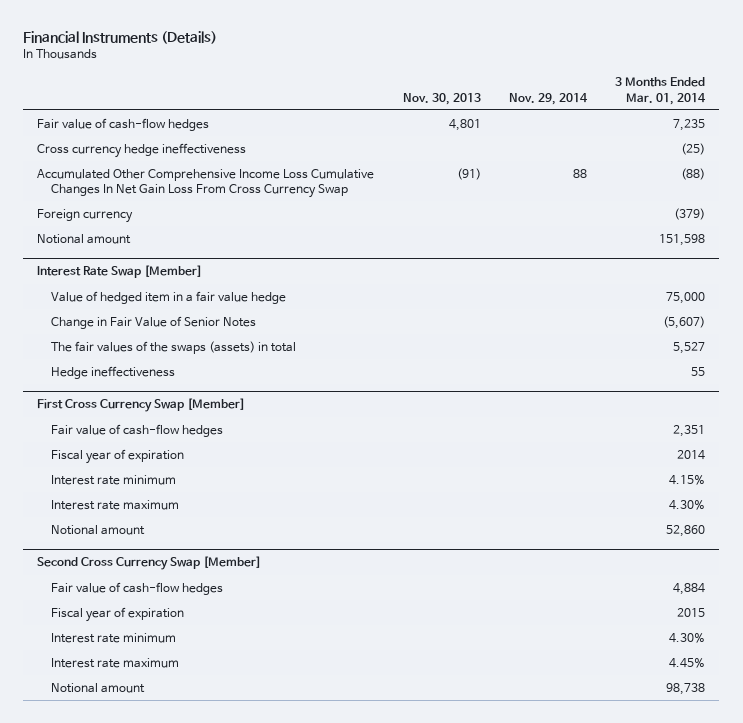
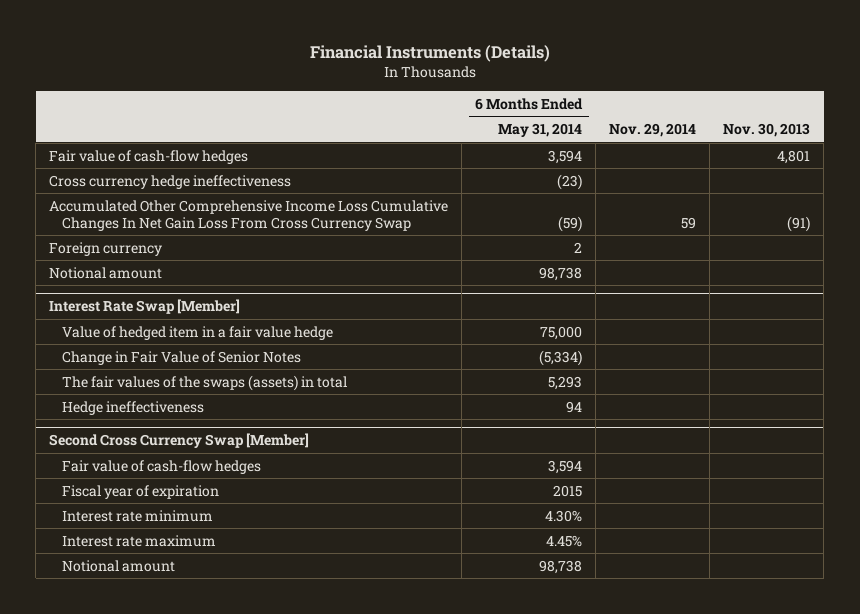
- | Nov. 30, 2013 | Nov. 29, 2014 | 3 Months Ended Mar. 01, 2014
+ | 6 Months Ended May 31, 2014 | Nov. 29, 2014 | Nov. 30, 2013
- Accumulated Other Comprehensive Income Loss Cumulative Changes In Net Gain Loss From Cross Currency Swap | (91) | 88 | (88)
+ Accumulated Other Comprehensive Income Loss Cumulative Changes In Net Gain Loss From Cross Currency Swap | (59) | 59 | (91)
- First Cross Currency Swap [Member]
- Fair value of cash-flow hedges | | | 2,351
- Fiscal year of expiration | | | 2014
- Interest rate minimum | | | 4.15%
- Interest rate maximum | | | 4.30%
- Notional amount | | | 52,860

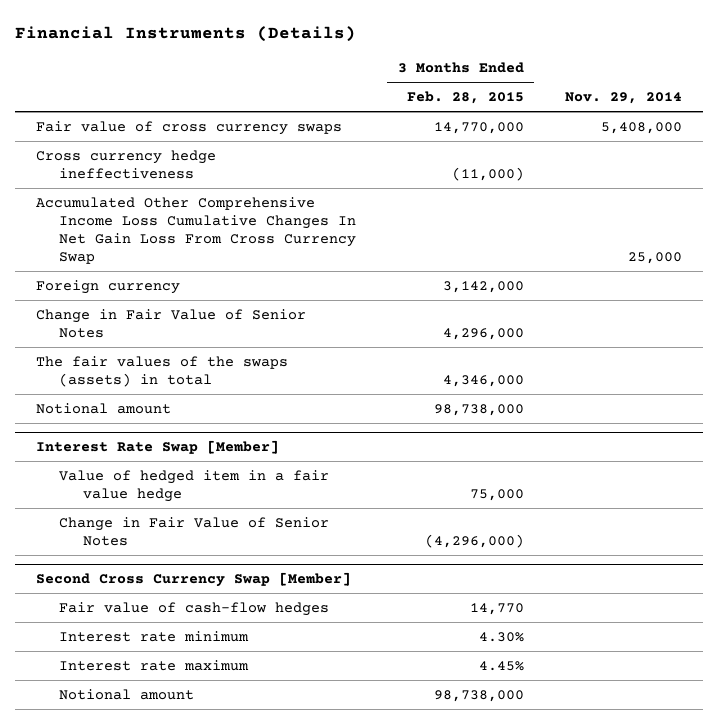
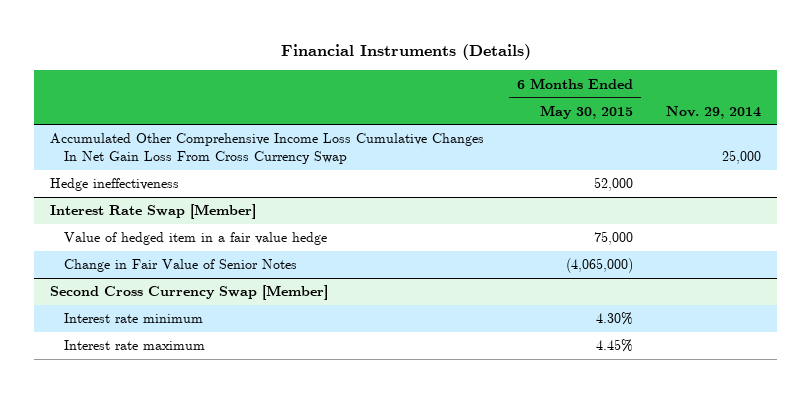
- | 3 Months Ended Feb. 28, 2015 | Nov. 29, 2014
+ | 6 Months Ended May 30, 2015 | Nov. 29, 2014
- Fair value of cross currency swaps | 14,770,000 | 5,408,000
- Cross currency hedge ineffectiveness | (11,000) |
- Foreign currency | 3,142,000 |
- Change in Fair Value of Senior Notes | 4,296,000 |
- The fair values of the swaps (assets) in total | 4,346,000 |
- Notional amount | 98,738,000 |
+ Hedge ineffectiveness | 52,000 |
@ Second Cross Currency Swap [Member]
- Fair value of cash-flow hedges | 14,770 |
- Notional amount | 98,738,000 |

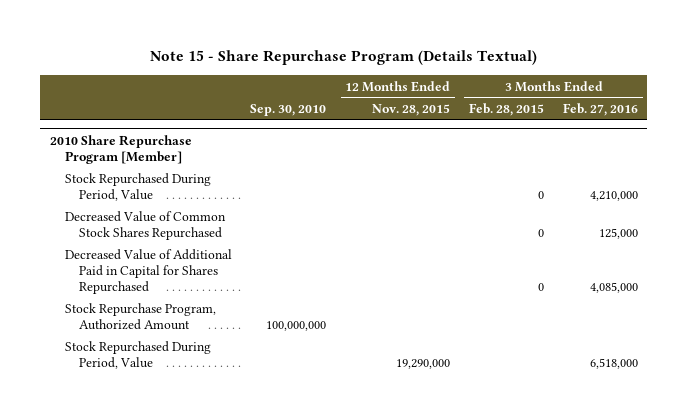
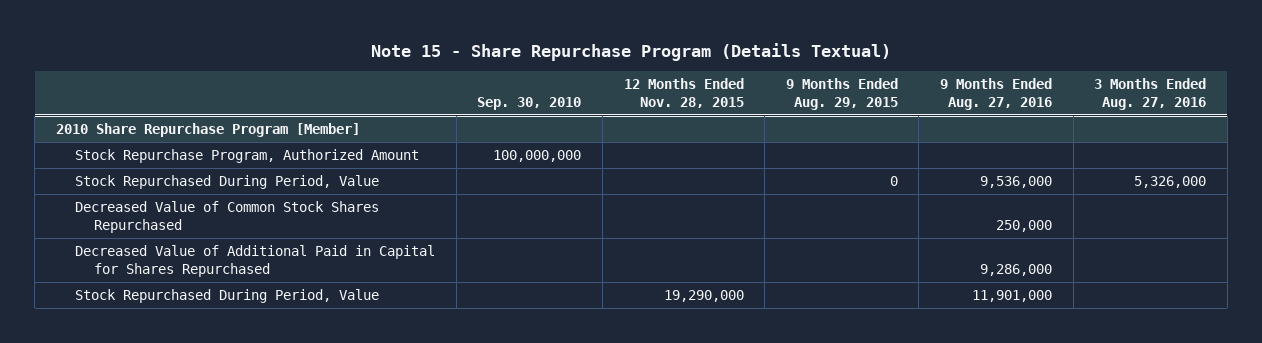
- | Sep. 30, 2010 | 12 Months Ended Nov. 28, 2015 | 3 Months Ended Feb. 28, 2015 | 3 Months Ended Feb. 27, 2016
+ | Sep. 30, 2010 | 12 Months Ended Nov. 28, 2015 | 9 Months Ended Aug. 29, 2015 | 9 Months Ended Aug. 27, 2016 | 3 Months Ended Aug. 27, 2016
@ 2010 Share Repurchase Program [Member]
moved up: Stock Repurchase Program, Authorized Amount | 100,000,000 | | | |

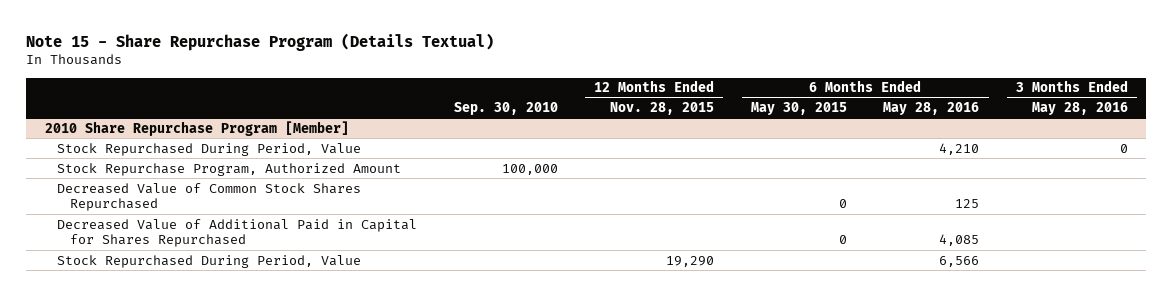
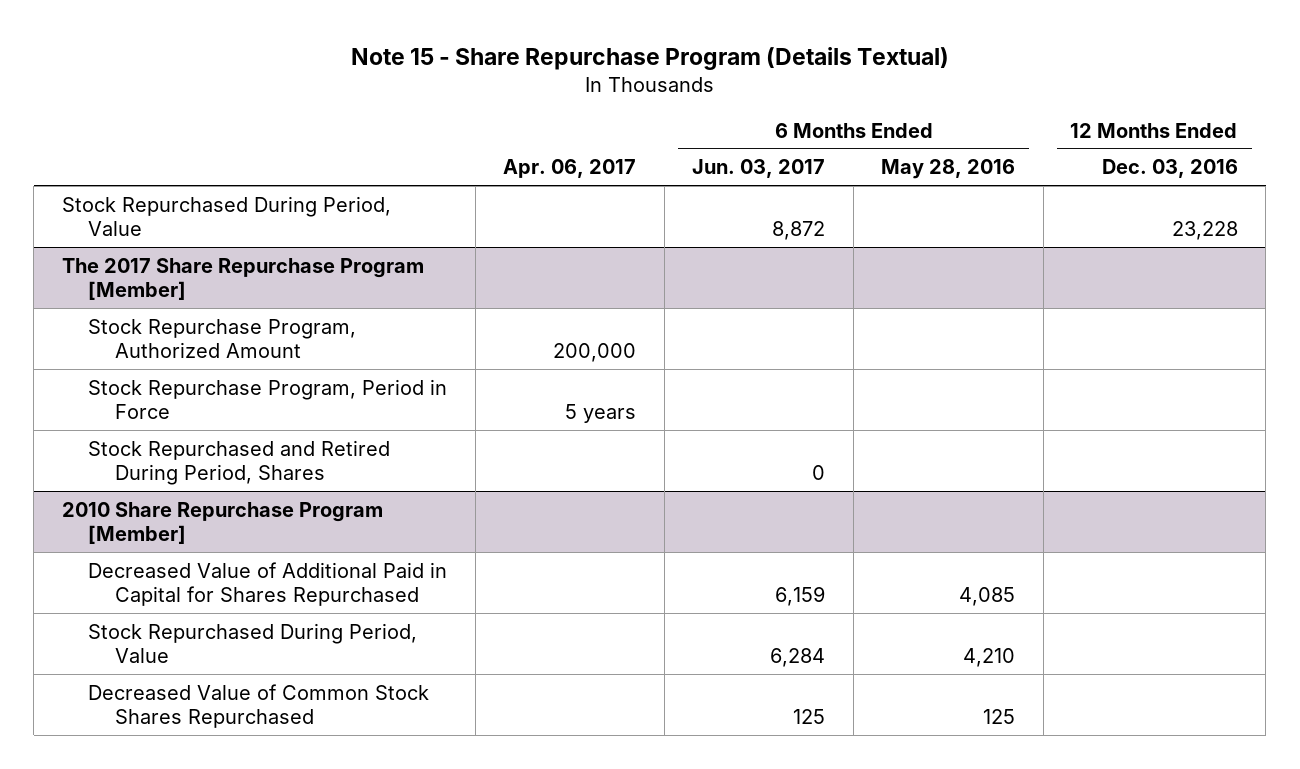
- | Sep. 30, 2010 | 12 Months Ended Nov. 28, 2015 | 6 Months Ended May 30, 2015 | 6 Months Ended May 28, 2016 | 3 Months Ended May 28, 2016
+ | Apr. 06, 2017 | 6 Months Ended Jun. 03, 2017 | 6 Months Ended May 28, 2016 | 12 Months Ended Dec. 03, 2016
+ Stock Repurchased During Period, Value | | 8,872 | | 23,228
+ The 2017 Share Repurchase Program [Member]
+ Stock Repurchase Program, Authorized Amount | 200,000 | | |
+ Stock Repurchase Program, Period in Force | 5 years | | |
+ Stock Repurchased and Retired During Period, Shares | | 0 | |
@ 2010 Share Repurchase Program [Member]
moved up: Decreased Value of Additional Paid in Capital for Shares Repurchased | | 6,159 | 4,085 |
- Stock Repurchase Program, Authorized Amount | 100,000 | | | |
- Stock Repurchased During Period, Value | | 19,290 | | 6,566 |

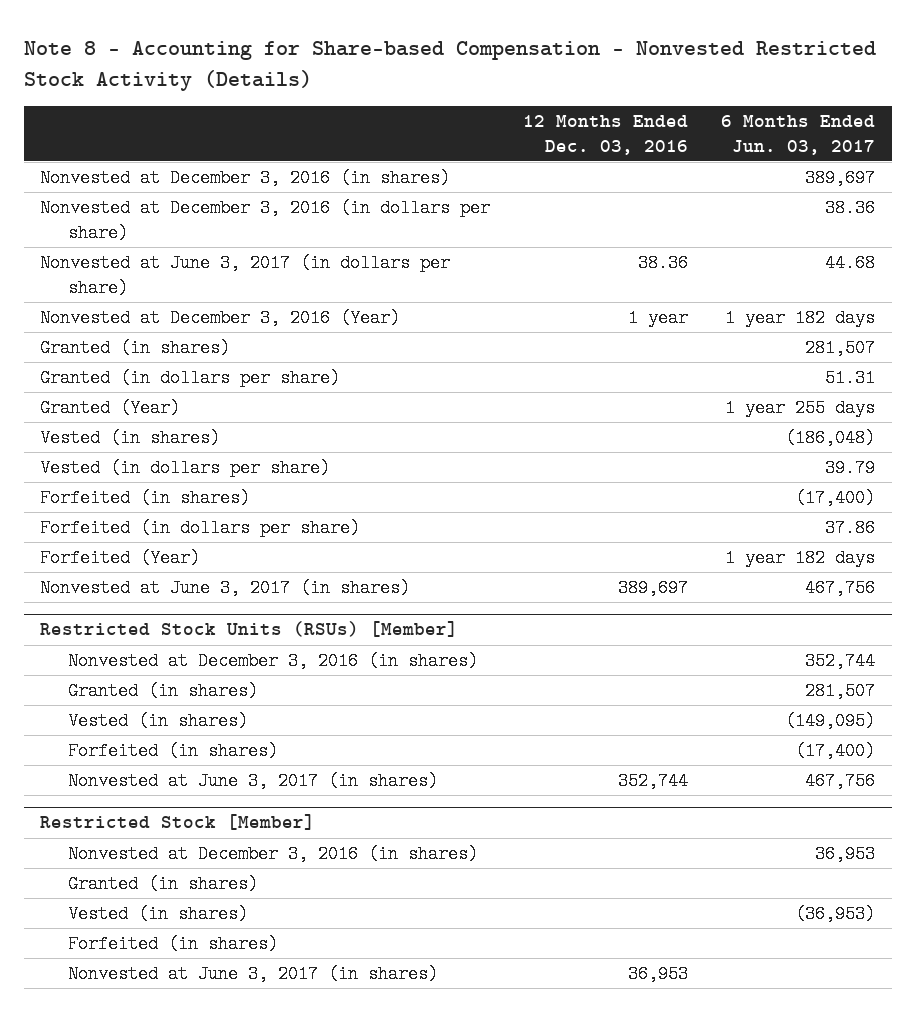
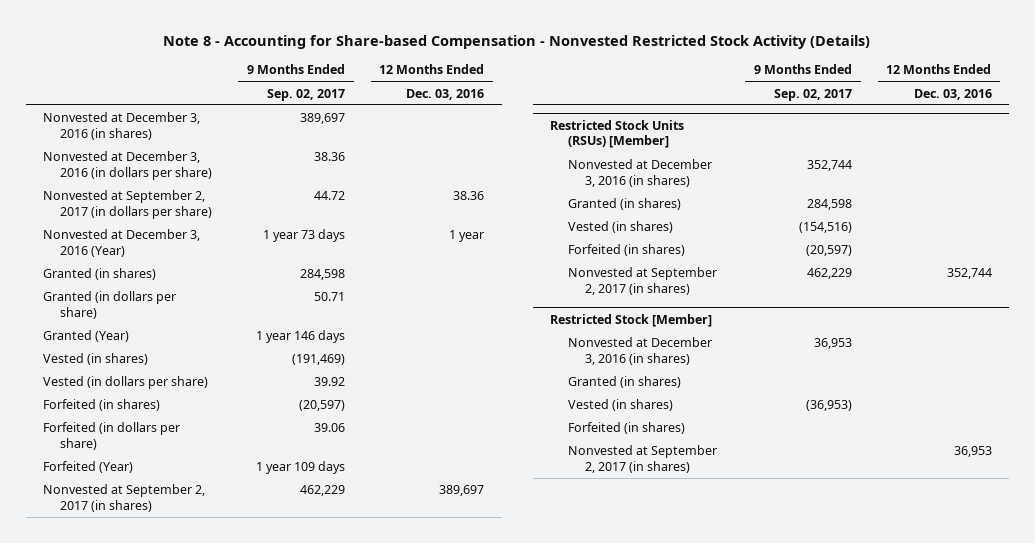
- | 12 Months Ended Dec. 03, 2016 | 6 Months Ended Jun. 03, 2017
+ | 9 Months Ended Sep. 02, 2017 | 12 Months Ended Dec. 03, 2016
- Nonvested at June 3, 2017 (in dollars per share) | 38.36 | 44.68
+ Nonvested at September 2, 2017 (in dollars per share) | 44.72 | 38.36
- Nonvested at June 3, 2017 (in shares) | 389,697 | 467,756
+ Nonvested at September 2, 2017 (in shares) | 462,229 | 389,697
@ Restricted Stock Units (RSUs) [Member]
- Nonvested at June 3, 2017 (in shares) | 352,744 | 467,756
+ Nonvested at September 2, 2017 (in shares) | 462,229 | 352,744
@ Restricted Stock [Member]
- Nonvested at June 3, 2017 (in shares) | 36,953 |
+ Nonvested at September 2, 2017 (in shares) | | 36,953

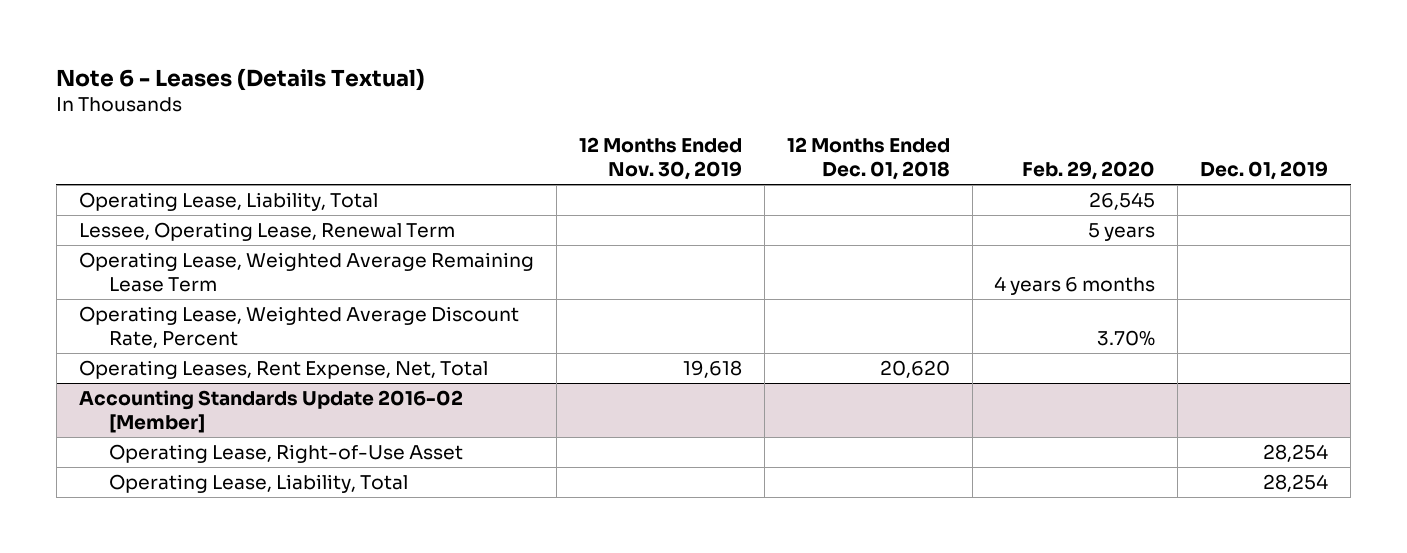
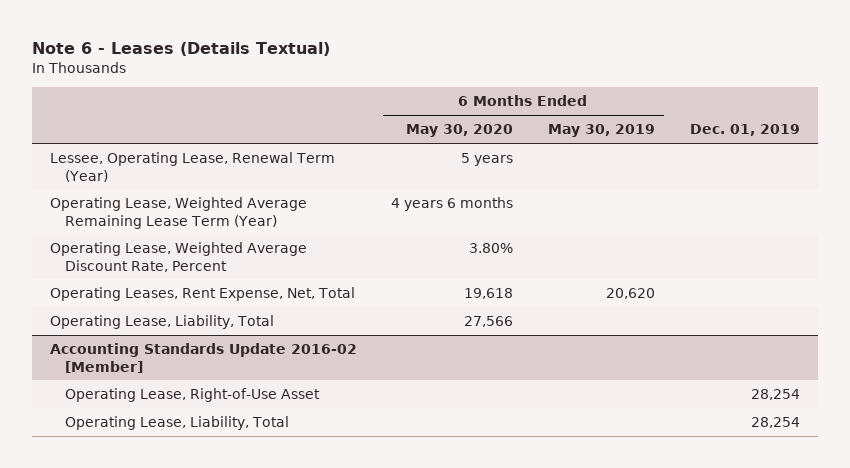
- | 12 Months Ended Nov. 30, 2019 | 12 Months Ended Dec. 01, 2018 | Feb. 29, 2020 | Dec. 01, 2019
+ | 6 Months Ended May 30, 2020 | 6 Months Ended May 30, 2019 | Dec. 01, 2019
- Lessee, Operating Lease, Renewal Term | | | 5 years |
- Operating Lease, Weighted Average Remaining Lease Term | | | 4 years 6 months |
+ Lessee, Operating Lease, Renewal Term (Year) | 5 years | |
+ Operating Lease, Weighted Average Remaining Lease Term (Year) | 4 years 6 months | |
moved down: Operating Lease, Liability, Total | 27,566 | |

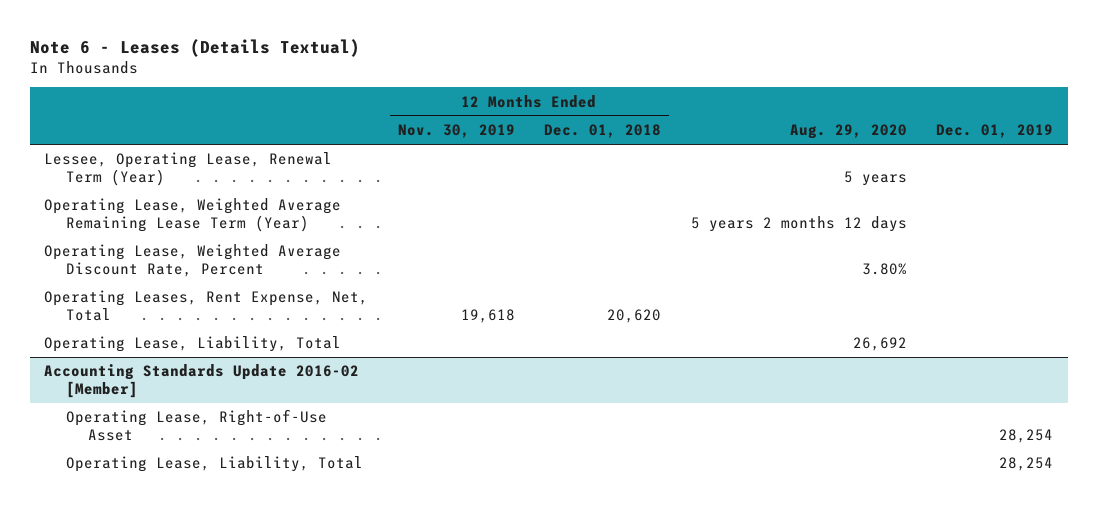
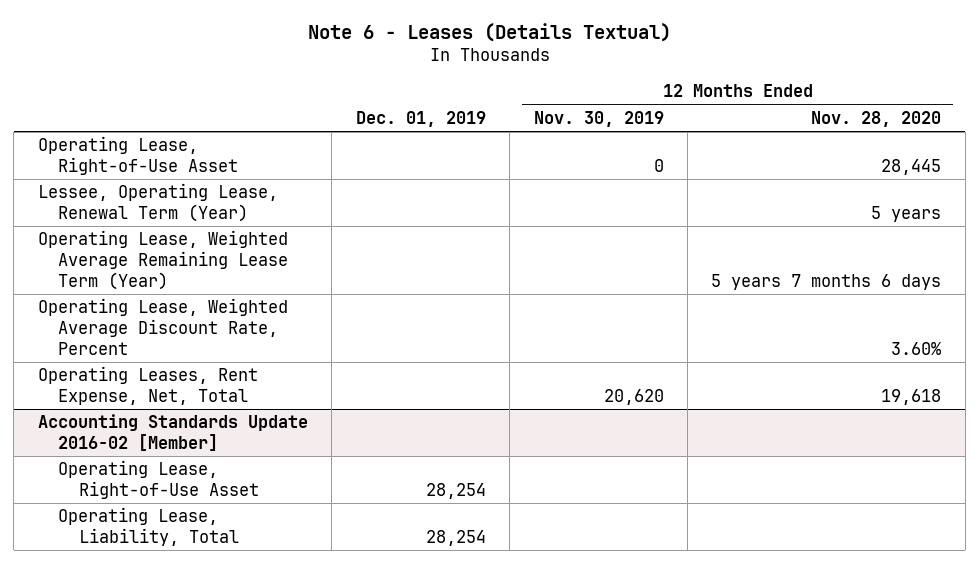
- | 12 Months Ended Nov. 30, 2019 | 12 Months Ended Dec. 01, 2018 | Aug. 29, 2020 | Dec. 01, 2019
+ | Dec. 01, 2019 | 12 Months Ended Nov. 30, 2019 | 12 Months Ended Nov. 28, 2020
+ Operating Lease, Right-of-Use Asset | | 0 | 28,445
- Operating Leases, Rent Expense, Net, Total | 19,618 | 20,620 | |
- Operating Lease, Liability, Total | | | 26,692 |
+ Operating Leases, Rent Expense, Net, Total | | 20,620 | 19,618

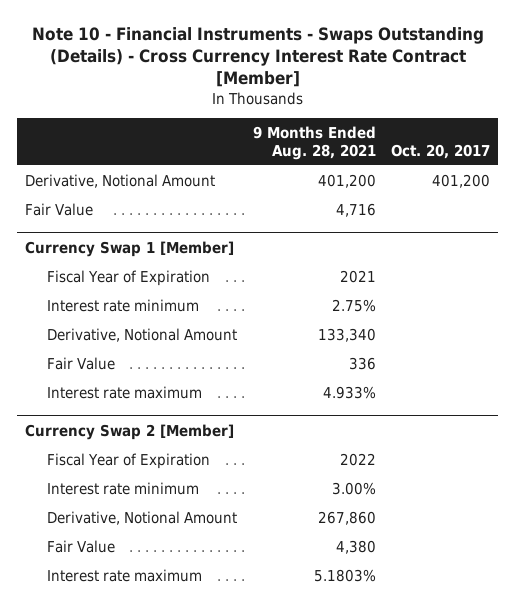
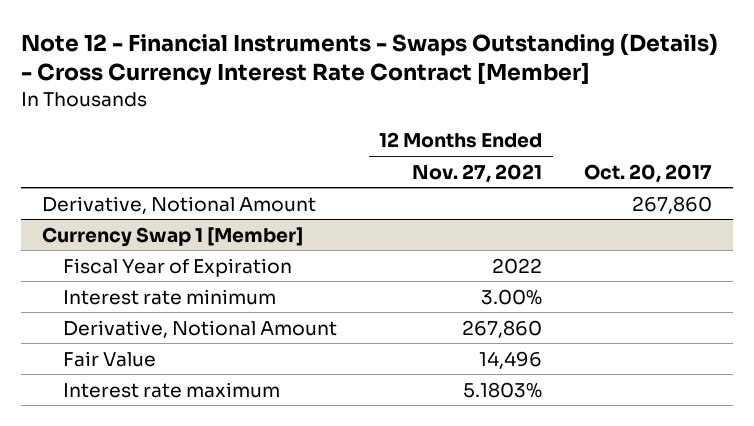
- Note 10 - Financial Instruments - Swaps Outstanding (Details) - Cross Currency Interest Rate Contract [Member]
+ Note 12 - Financial Instruments - Swaps Outstanding (Details) - Cross Currency Interest Rate Contract [Member]
- | 9 Months Ended Aug. 28, 2021 | Oct. 20, 2017
+ | 12 Months Ended Nov. 27, 2021 | Oct. 20, 2017
- Derivative, Notional Amount | 401,200 | 401,200
- Fair Value | 4,716 |
+ Derivative, Notional Amount | | 267,860
- Currency Swap 2 [Member]
- Fiscal Year of Expiration | 2022 |
- Interest rate minimum | 3.00% |
- Derivative, Notional Amount | 267,860 |
- Fair Value | 4,380 |
- Interest rate maximum | 5.1803% |

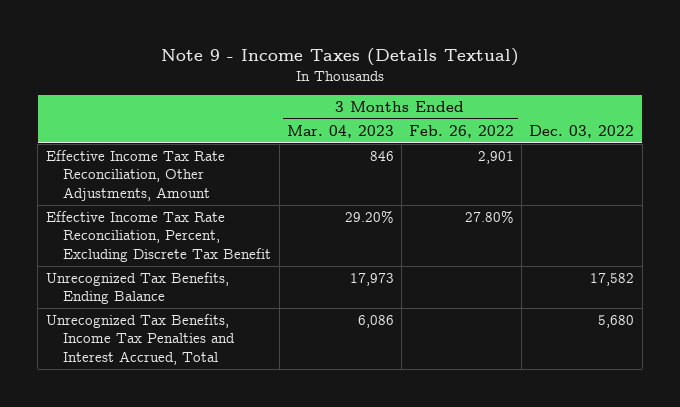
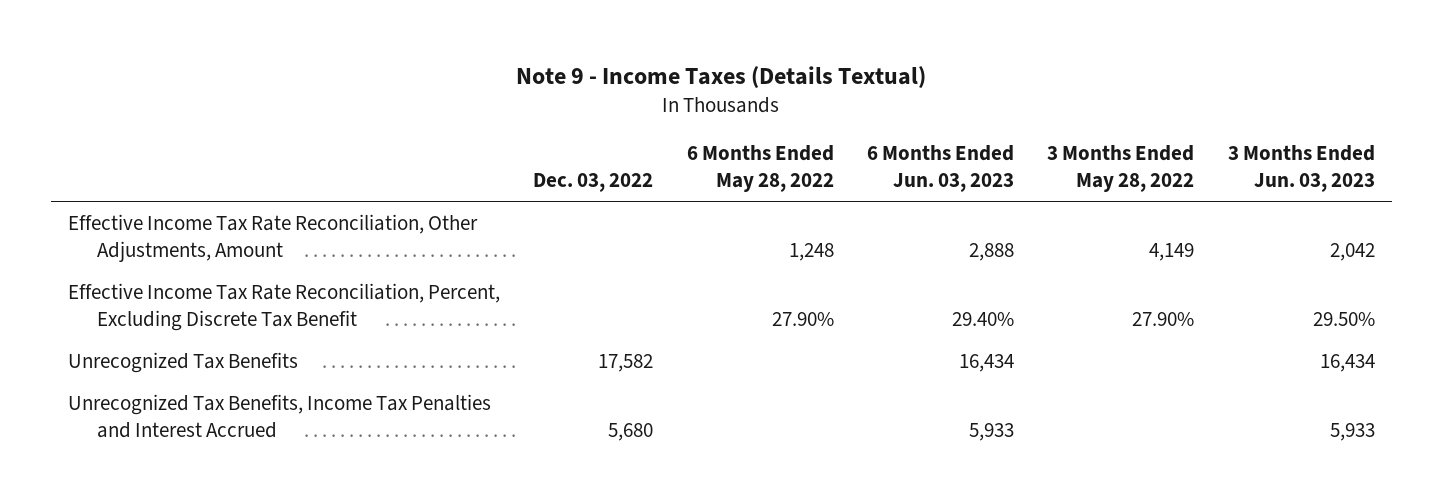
- | 3 Months Ended Mar. 04, 2023 | 3 Months Ended Feb. 26, 2022 | Dec. 03, 2022
+ | Dec. 03, 2022 | 6 Months Ended May 28, 2022 | 6 Months Ended Jun. 03, 2023 | 3 Months Ended May 28, 2022 | 3 Months Ended Jun. 03, 2023
- Unrecognized Tax Benefits, Ending Balance | 17,973 | | 17,582
- Unrecognized Tax Benefits, Income Tax Penalties and Interest Accrued, Total | 6,086 | | 5,680
+ Unrecognized Tax Benefits | 17,582 | | 16,434 | | 16,434
+ Unrecognized Tax Benefits, Income Tax Penalties and Interest Accrued | 5,680 | | 5,933 | | 5,933

